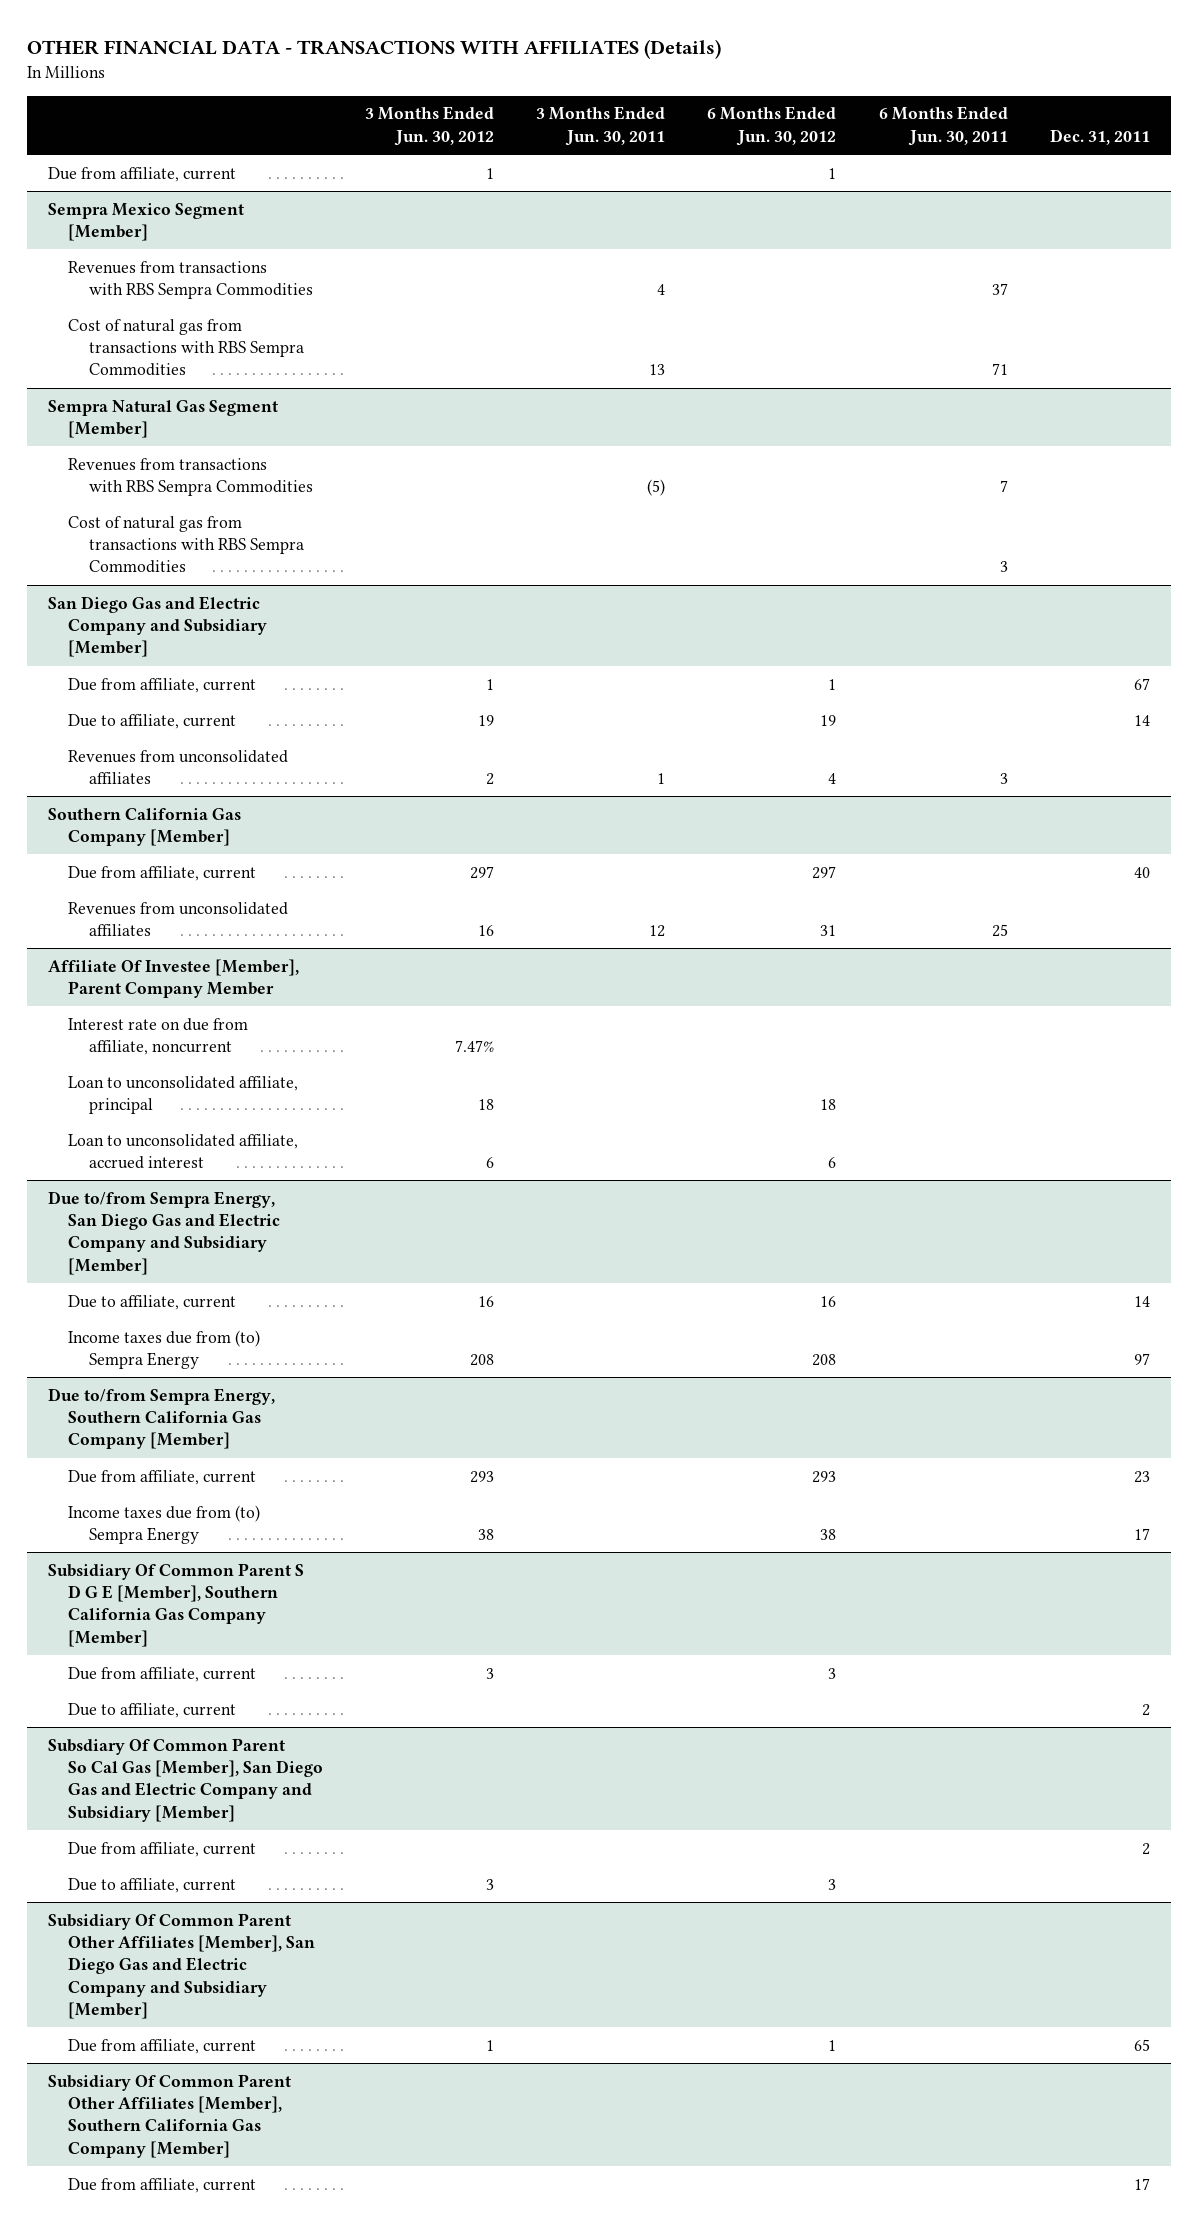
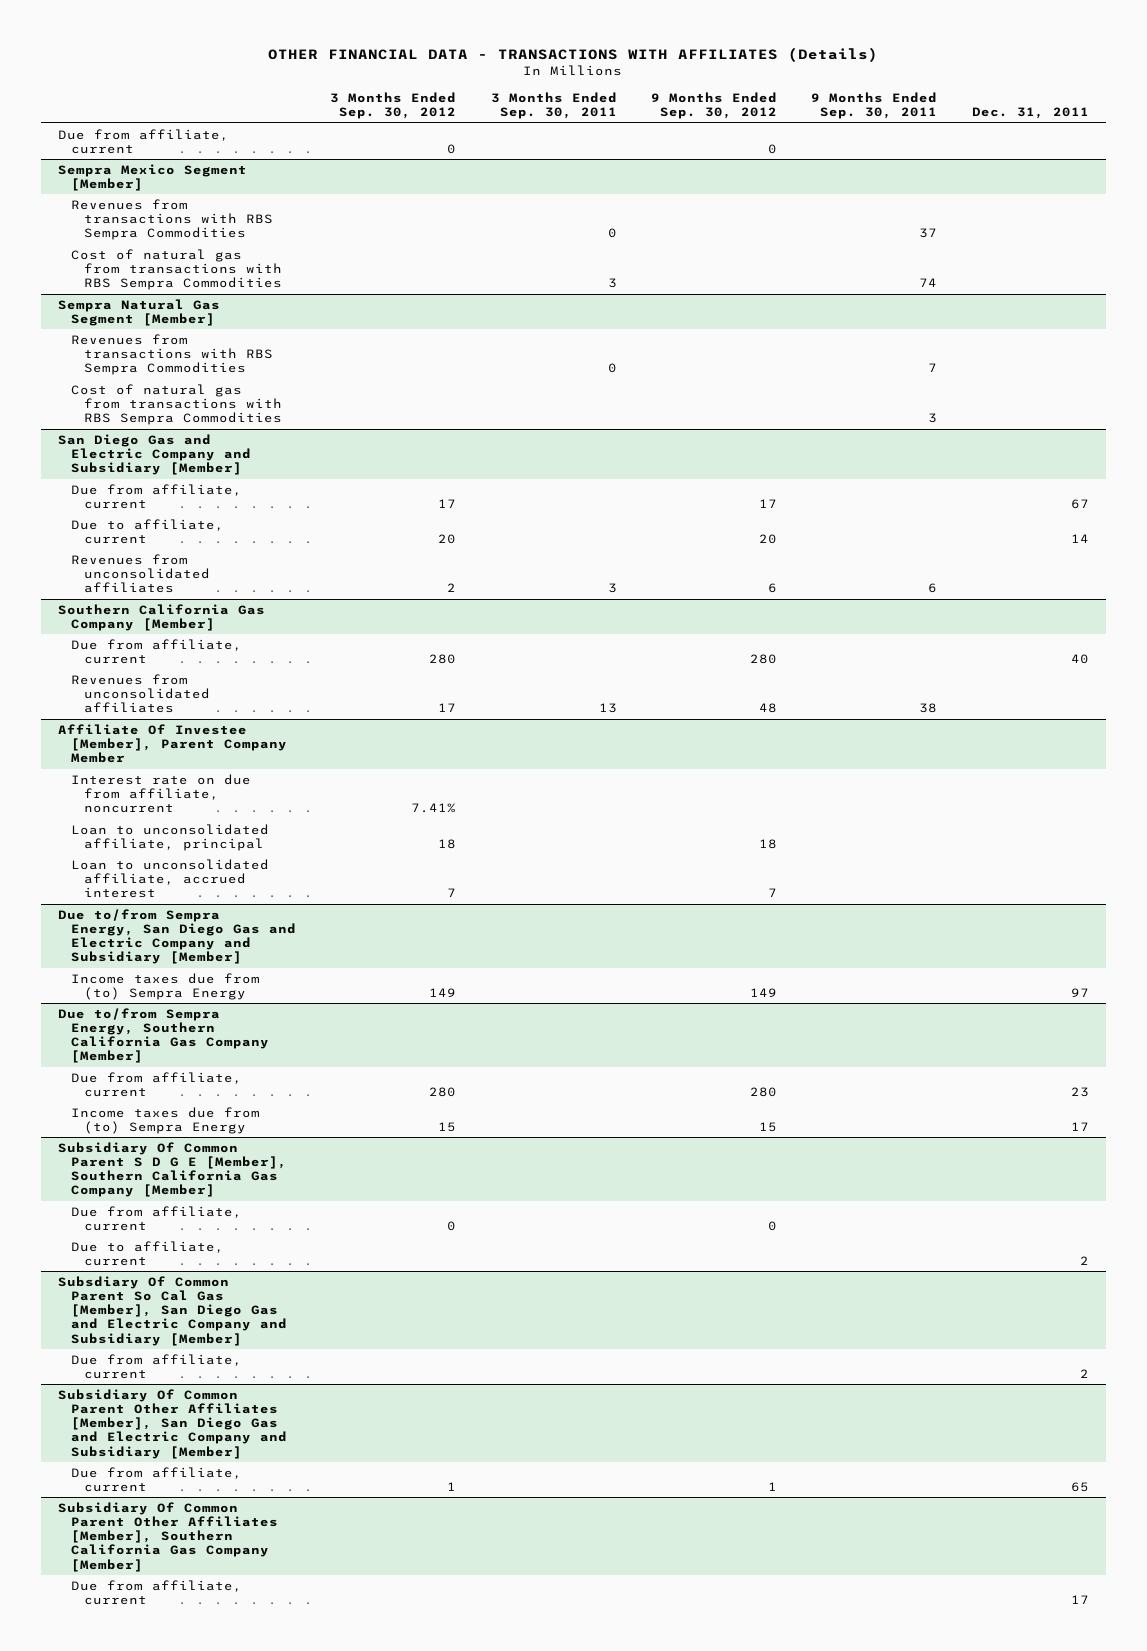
- | 3 Months Ended Jun. 30, 2012 | 3 Months Ended Jun. 30, 2011 | 6 Months Ended Jun. 30, 2012 | 6 Months Ended Jun. 30, 2011 | Dec. 31, 2011
+ | 3 Months Ended Sep. 30, 2012 | 3 Months Ended Sep. 30, 2011 | 9 Months Ended Sep. 30, 2012 | 9 Months Ended Sep. 30, 2011 | Dec. 31, 2011
@ Due to/from Sempra Energy, San Diego Gas and Electric Company and Subsidiary [Member]
- Due to affiliate, current | 16 | | 16 | | 14
@ Subsdiary Of Common Parent So Cal Gas [Member], San Diego Gas and Electric Company and Subsidiary [Member]
- Due to affiliate, current | 3 | | 3 | |

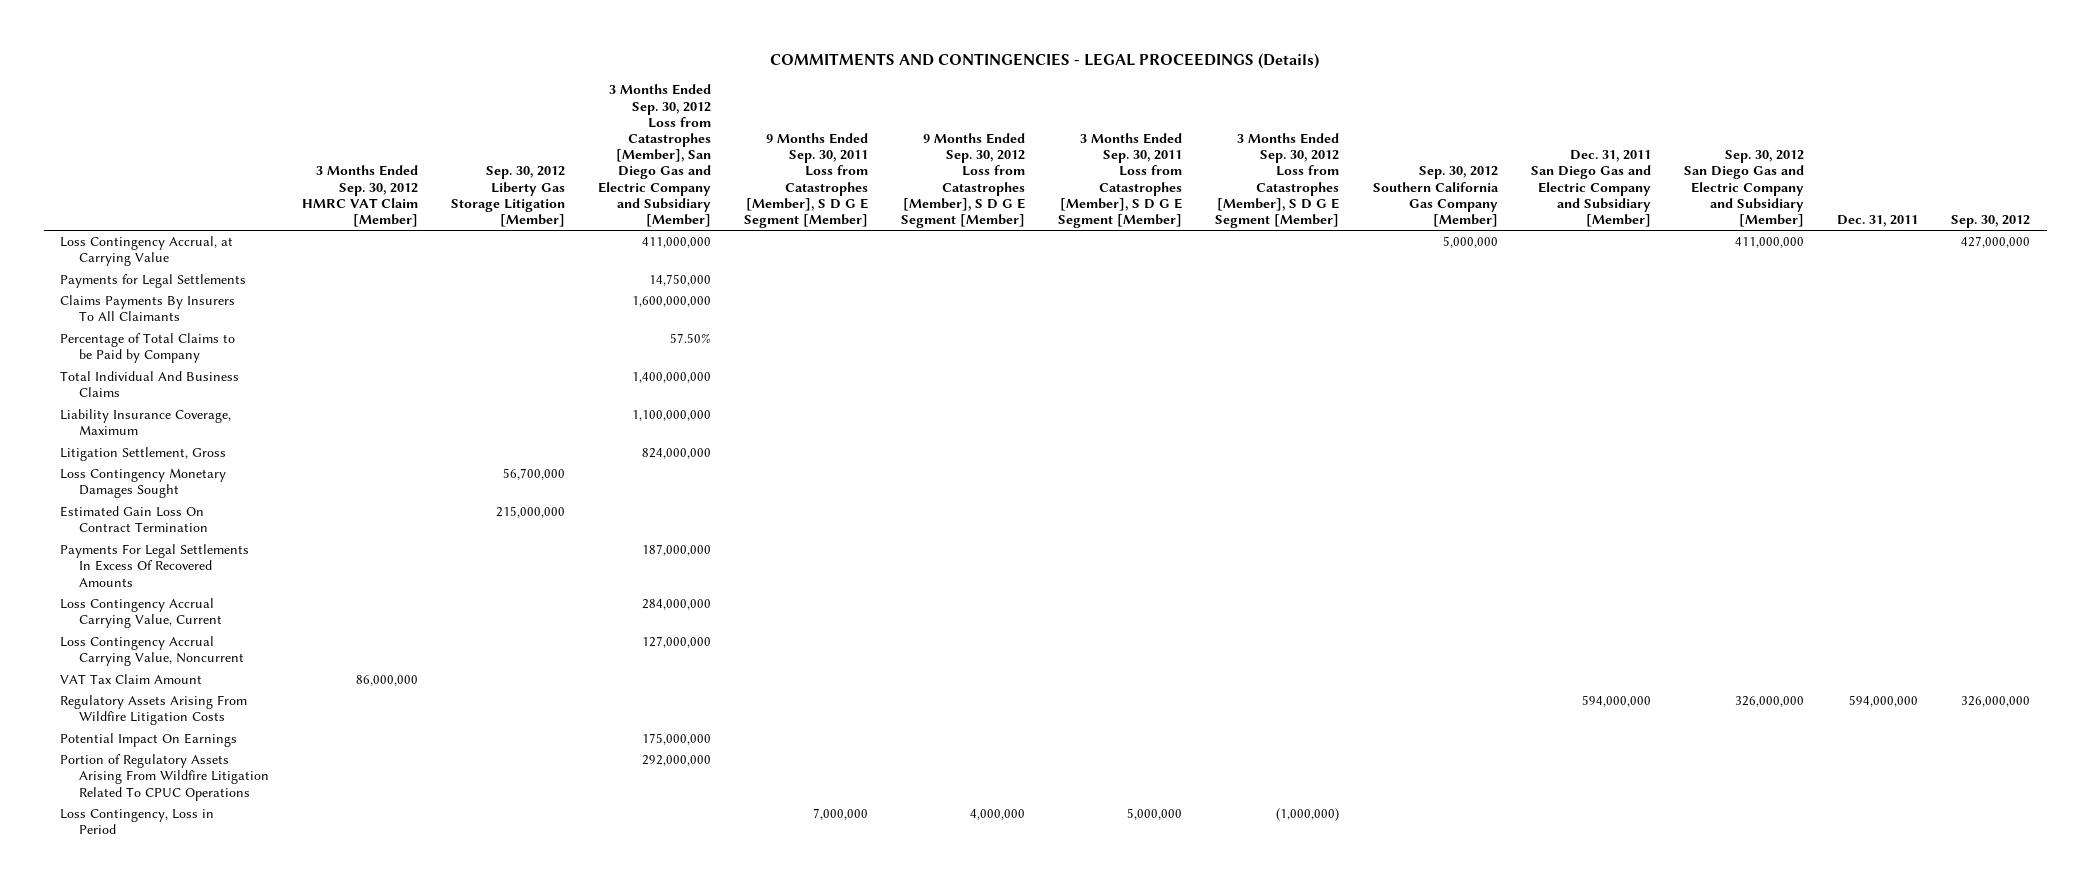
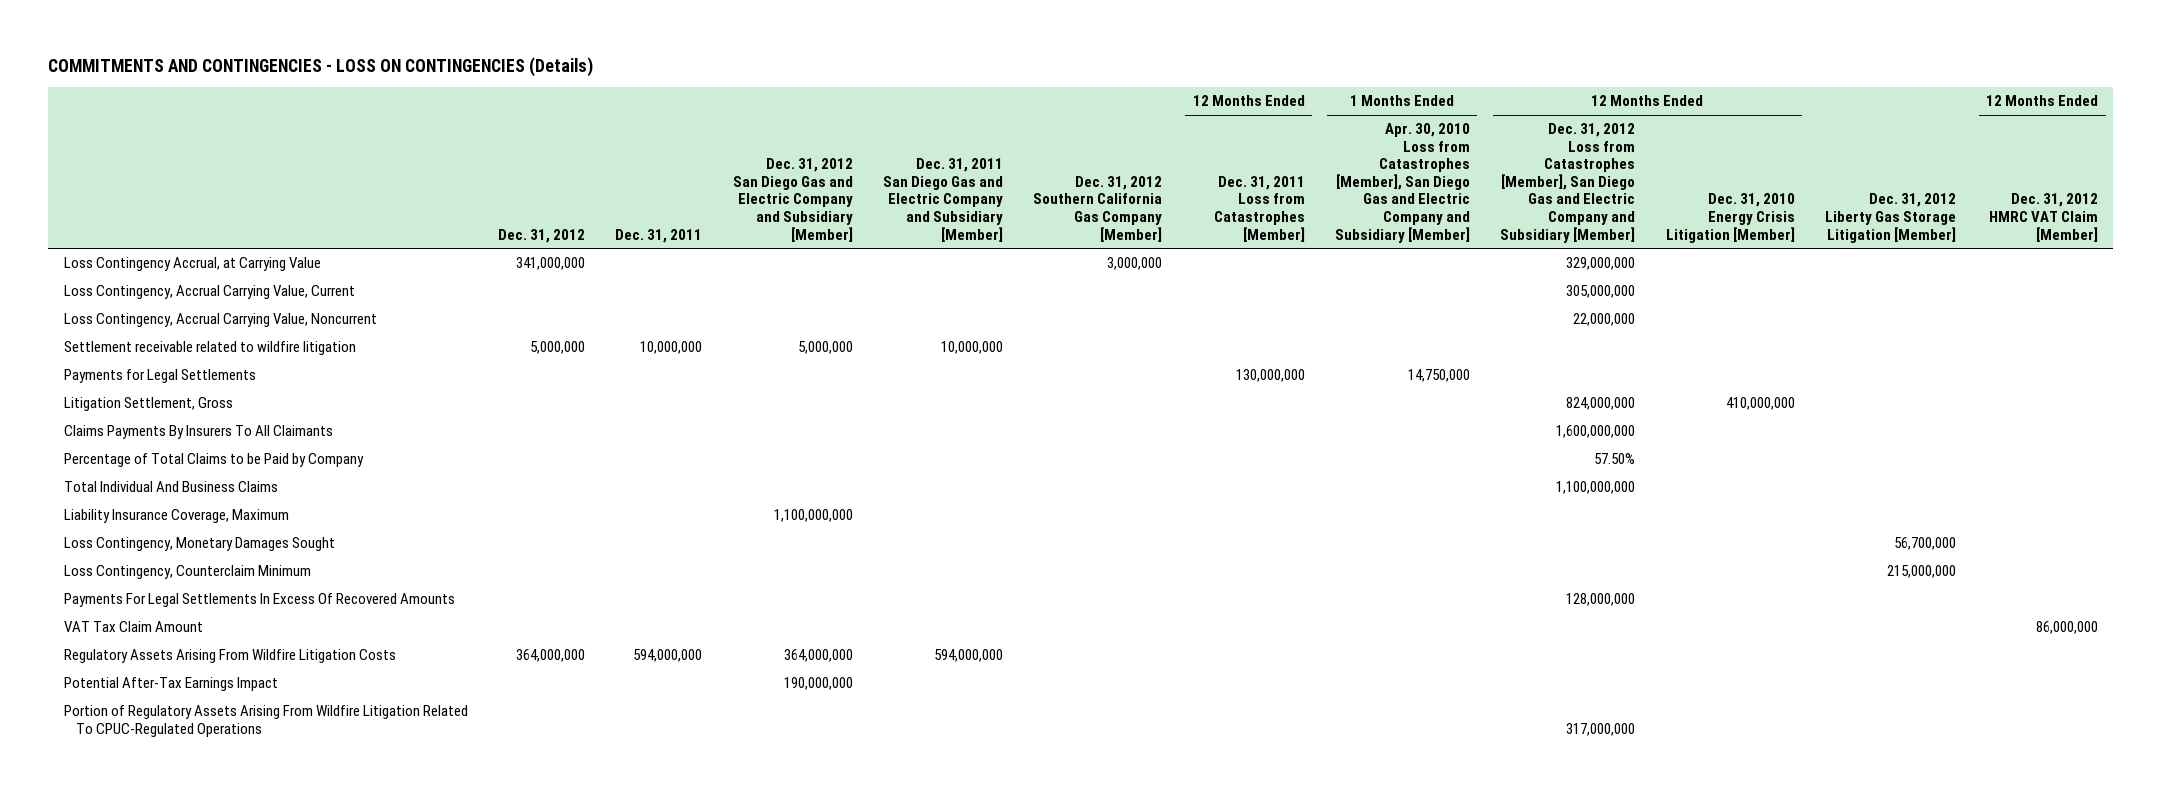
- COMMITMENTS AND CONTINGENCIES - LEGAL PROCEEDINGS (Details)
+ COMMITMENTS AND CONTINGENCIES - LOSS ON CONTINGENCIES (Details)
- | 3 Months Ended Sep. 30, 2012 HMRC VAT Claim [Member] | Sep. 30, 2012 Liberty Gas Storage Litigation [Member] | 3 Months Ended Sep. 30, 2012 Loss from Catastrophes [Member], San Diego Gas and Electric Company and Subsidiary [Member] | 9 Months Ended Sep. 30, 2011 Loss from Catastrophes [Member], S D G E Segment [Member] | 9 Months Ended Sep. 30, 2012 Loss from Catastrophes [Member], S D G E Segment [Member] | 3 Months Ended Sep. 30, 2011 Loss from Catastrophes [Member], S D G E Segment [Member] | 3 Months Ended Sep. 30, 2012 Loss from Catastrophes [Member], S D G E Segment [Member] | Sep. 30, 2012 Southern California Gas Company [Member] | Dec. 31, 2011 San Diego Gas and Electric Company and Subsidiary [Member] | Sep. 30, 2012 San Diego Gas and Electric Company and Subsidiary [Member] | Dec. 31, 2011 | Sep. 30, 2012
+ | Dec. 31, 2012 | Dec. 31, 2011 | Dec. 31, 2012 San Diego Gas and Electric Company and Subsidiary [Member] | Dec. 31, 2011 San Diego Gas and Electric Company and Subsidiary [Member] | Dec. 31, 2012 Southern California Gas Company [Member] | 12 Months Ended Dec. 31, 2011 Loss from Catastrophes [Member] | 1 Months Ended Apr. 30, 2010 Loss from Catastrophes [Member], San Diego Gas and Electric Company and Subsidiary [Member] | 12 Months Ended Dec. 31, 2012 Loss from Catastrophes [Member], San Diego Gas and Electric Company and Subsidiary [Member] | 12 Months Ended Dec. 31, 2010 Energy Crisis Litigation [Member] | Dec. 31, 2012 Liberty Gas Storage Litigation [Member] | 12 Months Ended Dec. 31, 2012 HMRC VAT Claim [Member]
+ Loss Contingency, Accrual Carrying Value, Current | | | | | | | | 305,000,000 | | |
+ Loss Contingency, Accrual Carrying Value, Noncurrent | | | | | | | | 22,000,000 | | |
+ Settlement receivable related to wildfire litigation | 5,000,000 | 10,000,000 | 5,000,000 | 10,000,000 | | | | | | |
moved up: Litigation Settlement, Gross | | | | | | | | 824,000,000 | 410,000,000 | |
- Loss Contingency Monetary Damages Sought | | 56,700,000 | | | | | | | | | |
- Estimated Gain Loss On Contract Termination | | 215,000,000 | | | | | | | | | |
+ Loss Contingency, Monetary Damages Sought | | | | | | | | | | 56,700,000 |
+ Loss Contingency, Counterclaim Minimum | | | | | | | | | | 215,000,000 |
- Loss Contingency Accrual Carrying Value, Current | | | 284,000,000 | | | | | | | | |
- Loss Contingency Accrual Carrying Value, Noncurrent | | | 127,000,000 | | | | | | | | |
- Potential Impact On Earnings | | | 175,000,000 | | | | | | | | |
- Portion of Regulatory Assets Arising From Wildfire Litigation Related To CPUC Operations | | | 292,000,000 | | | | | | | | |
- Loss Contingency, Loss in Period | | | | 7,000,000 | 4,000,000 | 5,000,000 | (1,000,000) | | | | |
+ Potential After-Tax Earnings Impact | | | 190,000,000 | | | | | | | |
+ Portion of Regulatory Assets Arising From Wildfire Litigation Related To CPUC-Regulated Operations | | | | | | | | 317,000,000 | | |

